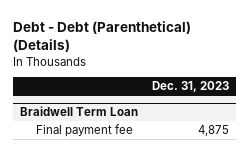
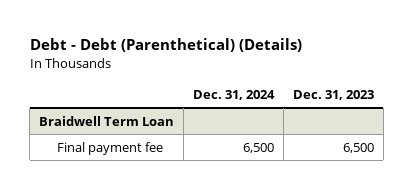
- | Dec. 31, 2023
+ | Dec. 31, 2024 | Dec. 31, 2023
@ Braidwell Term Loan
- Final payment fee | 4,875
+ Final payment fee | 6,500 | 6,500

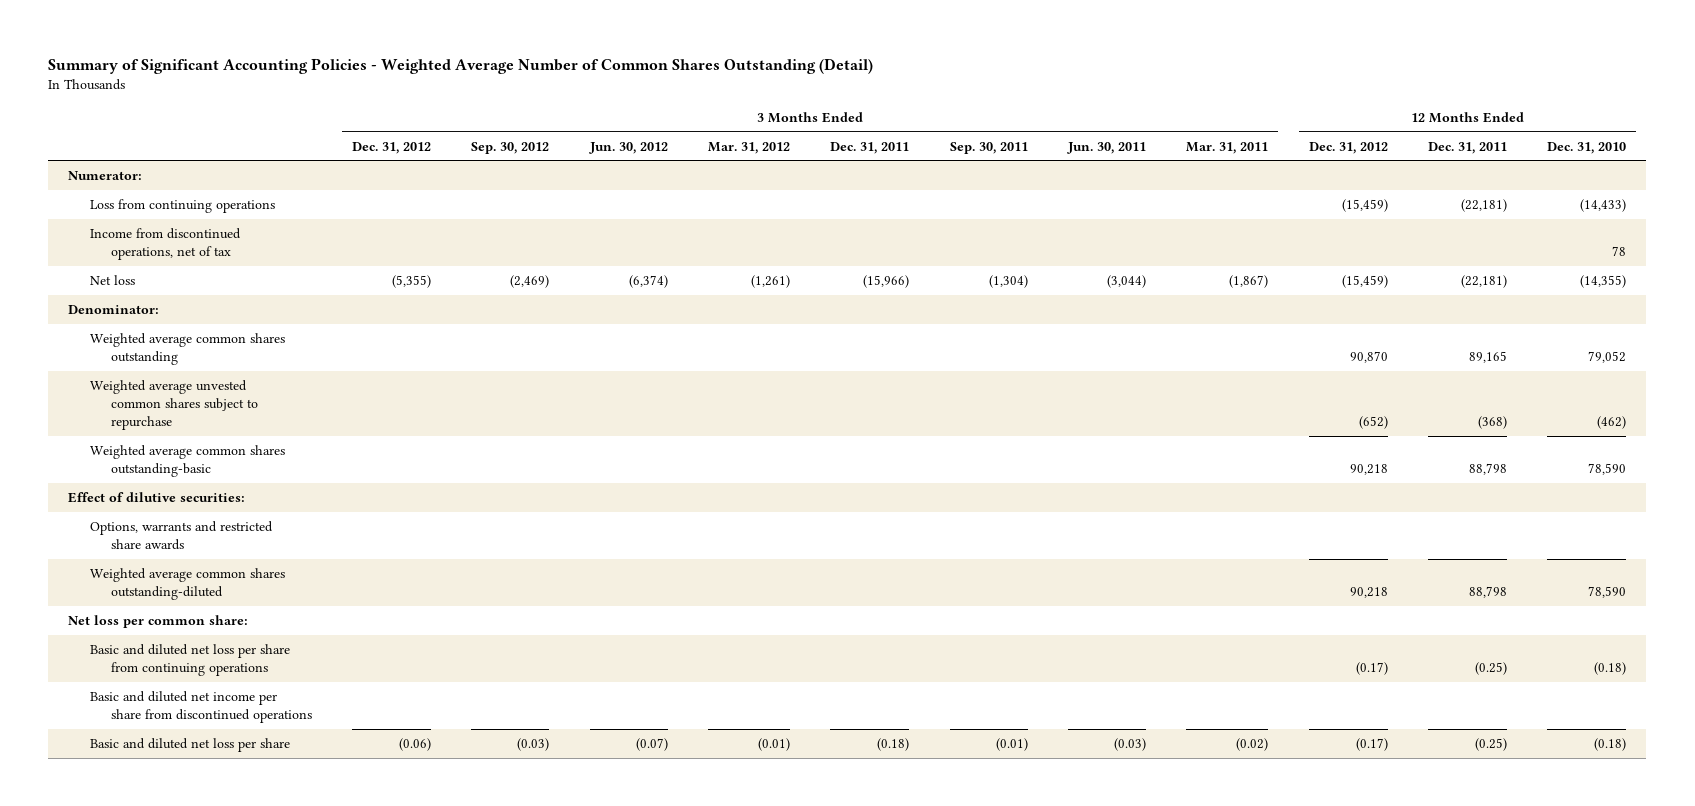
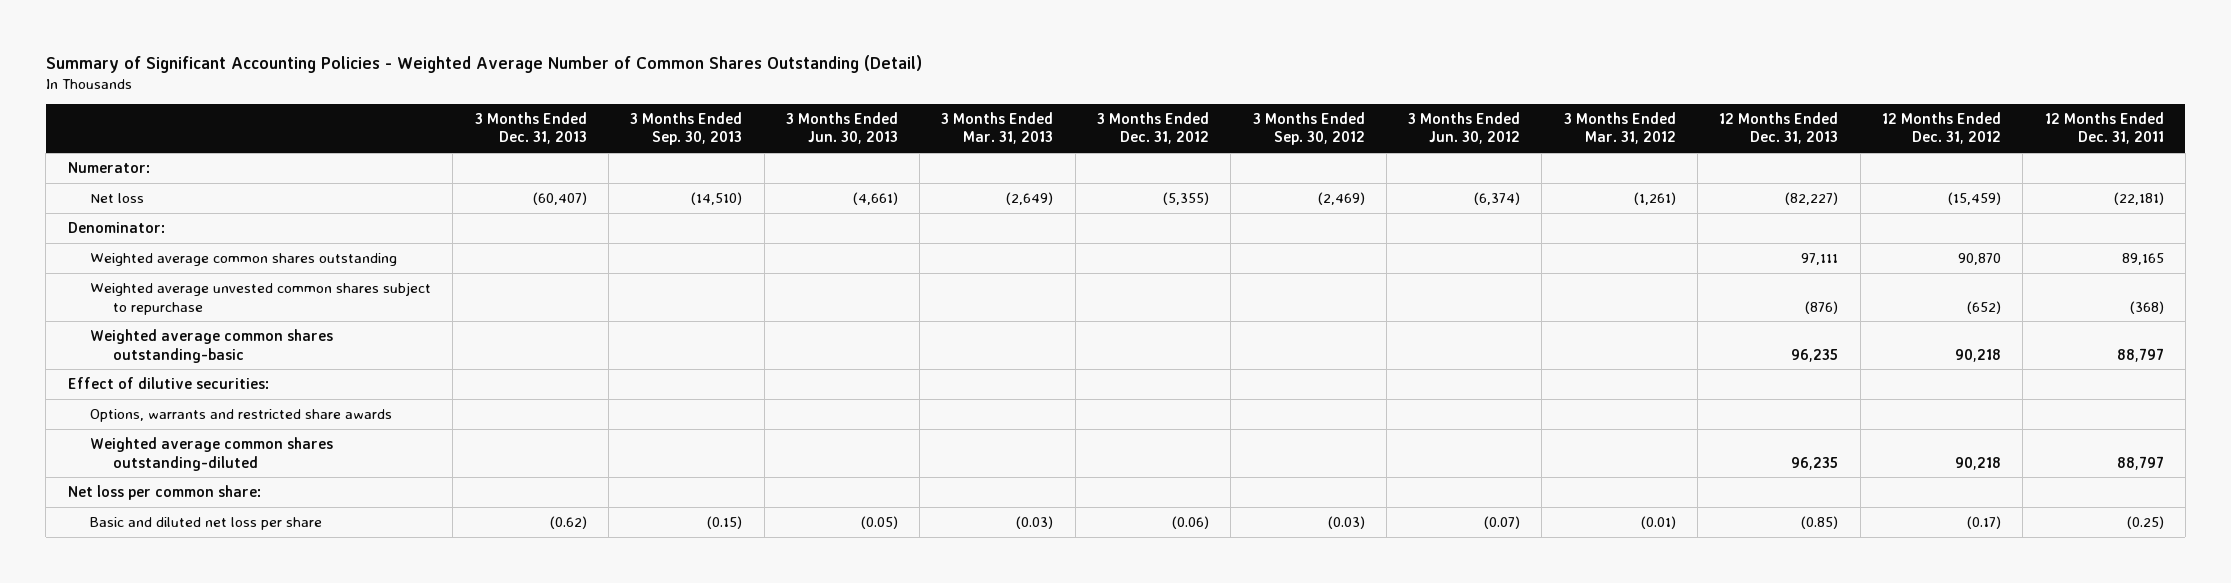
- | 3 Months Ended Dec. 31, 2012 | 3 Months Ended Sep. 30, 2012 | 3 Months Ended Jun. 30, 2012 | 3 Months Ended Mar. 31, 2012 | 3 Months Ended Dec. 31, 2011 | 3 Months Ended Sep. 30, 2011 | 3 Months Ended Jun. 30, 2011 | 3 Months Ended Mar. 31, 2011 | 12 Months Ended Dec. 31, 2012 | 12 Months Ended Dec. 31, 2011 | 12 Months Ended Dec. 31, 2010
+ | 3 Months Ended Dec. 31, 2013 | 3 Months Ended Sep. 30, 2013 | 3 Months Ended Jun. 30, 2013 | 3 Months Ended Mar. 31, 2013 | 3 Months Ended Dec. 31, 2012 | 3 Months Ended Sep. 30, 2012 | 3 Months Ended Jun. 30, 2012 | 3 Months Ended Mar. 31, 2012 | 12 Months Ended Dec. 31, 2013 | 12 Months Ended Dec. 31, 2012 | 12 Months Ended Dec. 31, 2011
- Loss from continuing operations | | | | | | | | | (15,459) | (22,181) | (14,433)
- Income from discontinued operations, net of tax | | | | | | | | | | | 78
- Weighted average common shares outstanding-basic | | | | | | | | | 90,218 | 88,798 | 78,590
+ Weighted average common shares outstanding-basic | | | | | | | | | 96,235 | 90,218 | 88,797
- Weighted average common shares outstanding-diluted | | | | | | | | | 90,218 | 88,798 | 78,590
+ Weighted average common shares outstanding-diluted | | | | | | | | | 96,235 | 90,218 | 88,797
- Basic and diluted net loss per share from continuing operations | | | | | | | | | (0.17) | (0.25) | (0.18)
- Basic and diluted net income per share from discontinued operations

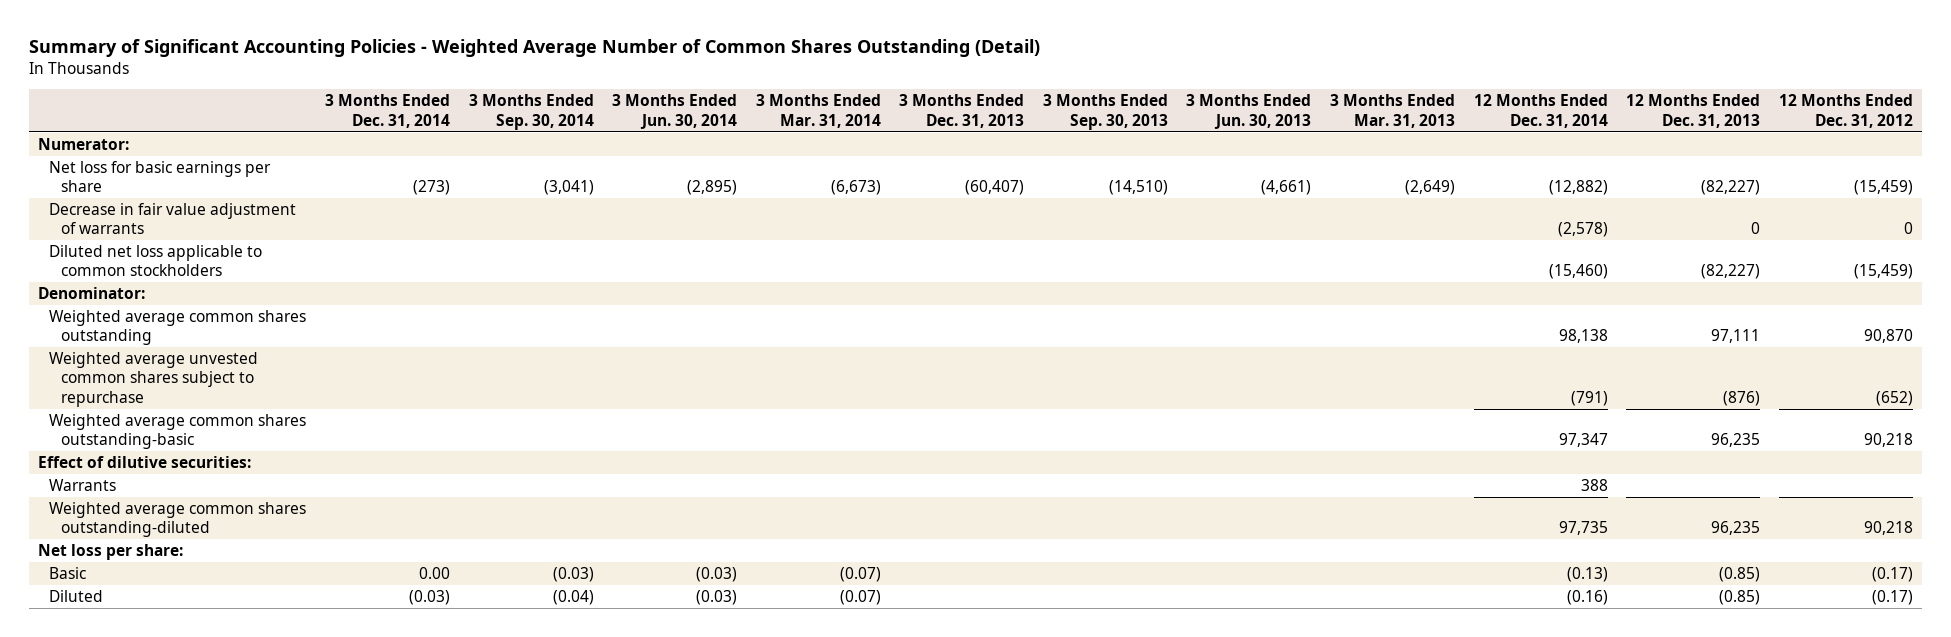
- | 3 Months Ended Dec. 31, 2013 | 3 Months Ended Sep. 30, 2013 | 3 Months Ended Jun. 30, 2013 | 3 Months Ended Mar. 31, 2013 | 3 Months Ended Dec. 31, 2012 | 3 Months Ended Sep. 30, 2012 | 3 Months Ended Jun. 30, 2012 | 3 Months Ended Mar. 31, 2012 | 12 Months Ended Dec. 31, 2013 | 12 Months Ended Dec. 31, 2012 | 12 Months Ended Dec. 31, 2011
+ | 3 Months Ended Dec. 31, 2014 | 3 Months Ended Sep. 30, 2014 | 3 Months Ended Jun. 30, 2014 | 3 Months Ended Mar. 31, 2014 | 3 Months Ended Dec. 31, 2013 | 3 Months Ended Sep. 30, 2013 | 3 Months Ended Jun. 30, 2013 | 3 Months Ended Mar. 31, 2013 | 12 Months Ended Dec. 31, 2014 | 12 Months Ended Dec. 31, 2013 | 12 Months Ended Dec. 31, 2012
- Net loss | (60,407) | (14,510) | (4,661) | (2,649) | (5,355) | (2,469) | (6,374) | (1,261) | (82,227) | (15,459) | (22,181)
+ Net loss for basic earnings per share | (273) | (3,041) | (2,895) | (6,673) | (60,407) | (14,510) | (4,661) | (2,649) | (12,882) | (82,227) | (15,459)
+ Decrease in fair value adjustment of warrants | | | | | | | | | (2,578) | 0 | 0
+ Diluted net loss applicable to common stockholders | | | | | | | | | (15,460) | (82,227) | (15,459)
- Options, warrants and restricted share awards
+ Warrants | | | | | | | | | 388 | |
- Net loss per common share:
- Basic and diluted net loss per share | (0.62) | (0.15) | (0.05) | (0.03) | (0.06) | (0.03) | (0.07) | (0.01) | (0.85) | (0.17) | (0.25)
+ Net loss per share:
+ Basic | 0.00 | (0.03) | (0.03) | (0.07) | | | | | (0.13) | (0.85) | (0.17)
+ Diluted | (0.03) | (0.04) | (0.03) | (0.07) | | | | | (0.16) | (0.85) | (0.17)

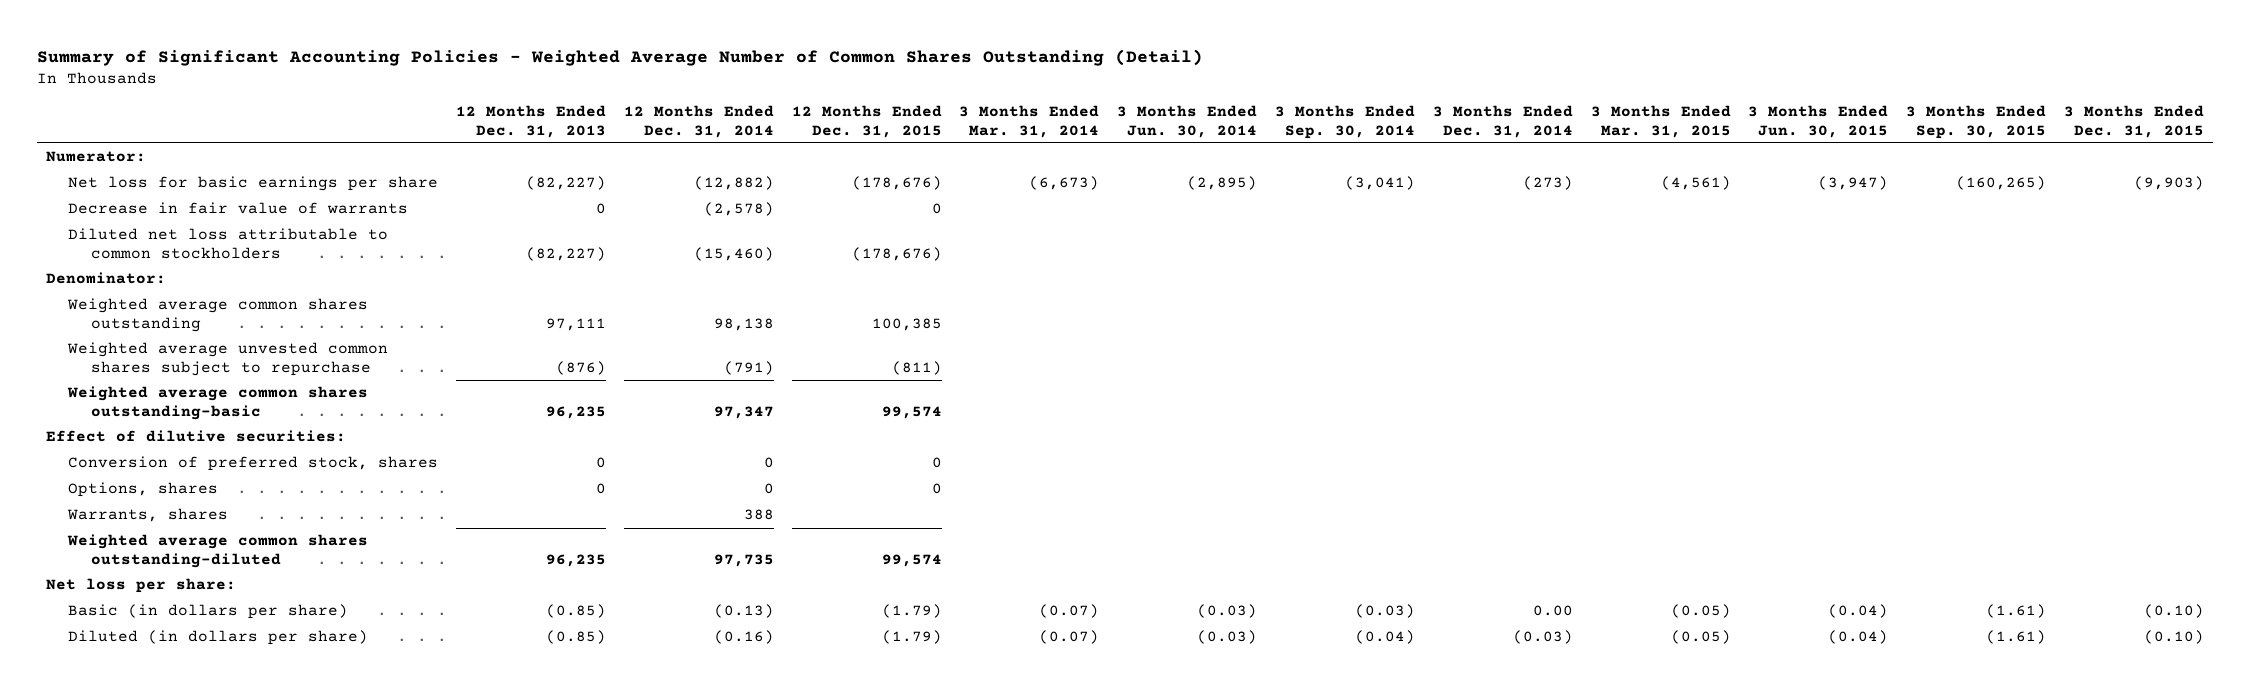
- | 3 Months Ended Dec. 31, 2014 | 3 Months Ended Sep. 30, 2014 | 3 Months Ended Jun. 30, 2014 | 3 Months Ended Mar. 31, 2014 | 3 Months Ended Dec. 31, 2013 | 3 Months Ended Sep. 30, 2013 | 3 Months Ended Jun. 30, 2013 | 3 Months Ended Mar. 31, 2013 | 12 Months Ended Dec. 31, 2014 | 12 Months Ended Dec. 31, 2013 | 12 Months Ended Dec. 31, 2012
+ | 12 Months Ended Dec. 31, 2013 | 12 Months Ended Dec. 31, 2014 | 12 Months Ended Dec. 31, 2015 | 3 Months Ended Mar. 31, 2014 | 3 Months Ended Jun. 30, 2014 | 3 Months Ended Sep. 30, 2014 | 3 Months Ended Dec. 31, 2014 | 3 Months Ended Mar. 31, 2015 | 3 Months Ended Jun. 30, 2015 | 3 Months Ended Sep. 30, 2015 | 3 Months Ended Dec. 31, 2015
- Decrease in fair value adjustment of warrants | | | | | | | | | (2,578) | 0 | 0
- Diluted net loss applicable to common stockholders | | | | | | | | | (15,460) | (82,227) | (15,459)
+ Decrease in fair value of warrants | 0 | (2,578) | 0 | | | | | | | |
+ Diluted net loss attributable to common stockholders | (82,227) | (15,460) | (178,676) | | | | | | | |
- Warrants | | | | | | | | | 388 | |
+ Conversion of preferred stock, shares | 0 | 0 | 0 | | | | | | | |
+ Options, shares | 0 | 0 | 0 | | | | | | | |
+ Warrants, shares | | 388 | | | | | | | | |
- Basic | 0.00 | (0.03) | (0.03) | (0.07) | | | | | (0.13) | (0.85) | (0.17)
- Diluted | (0.03) | (0.04) | (0.03) | (0.07) | | | | | (0.16) | (0.85) | (0.17)
+ Basic (in dollars per share) | (0.85) | (0.13) | (1.79) | (0.07) | (0.03) | (0.03) | 0.00 | (0.05) | (0.04) | (1.61) | (0.10)
+ Diluted (in dollars per share) | (0.85) | (0.16) | (1.79) | (0.07) | (0.03) | (0.04) | (0.03) | (0.05) | (0.04) | (1.61) | (0.10)

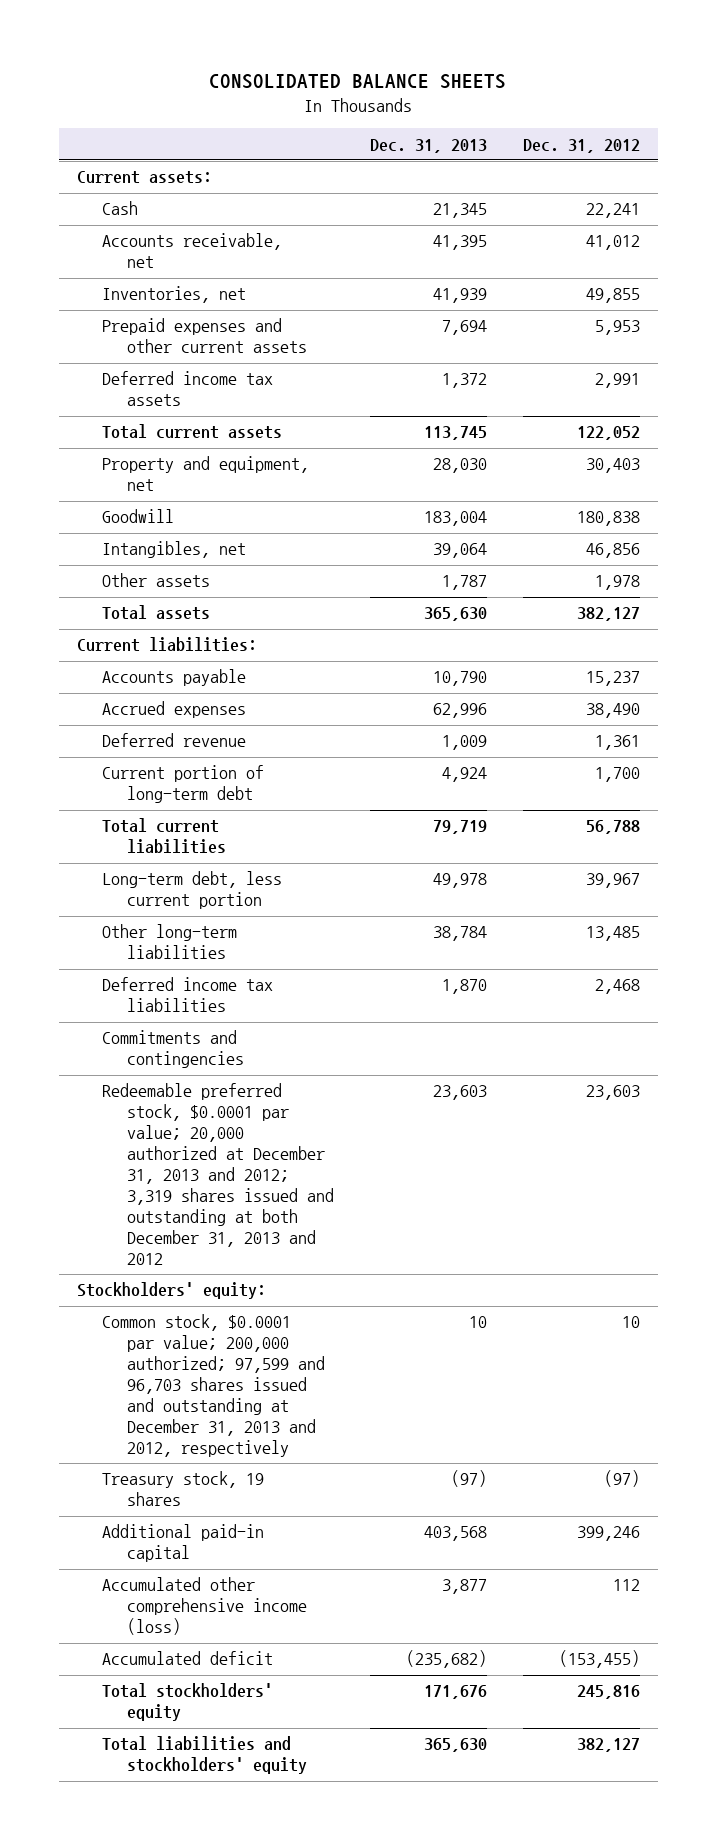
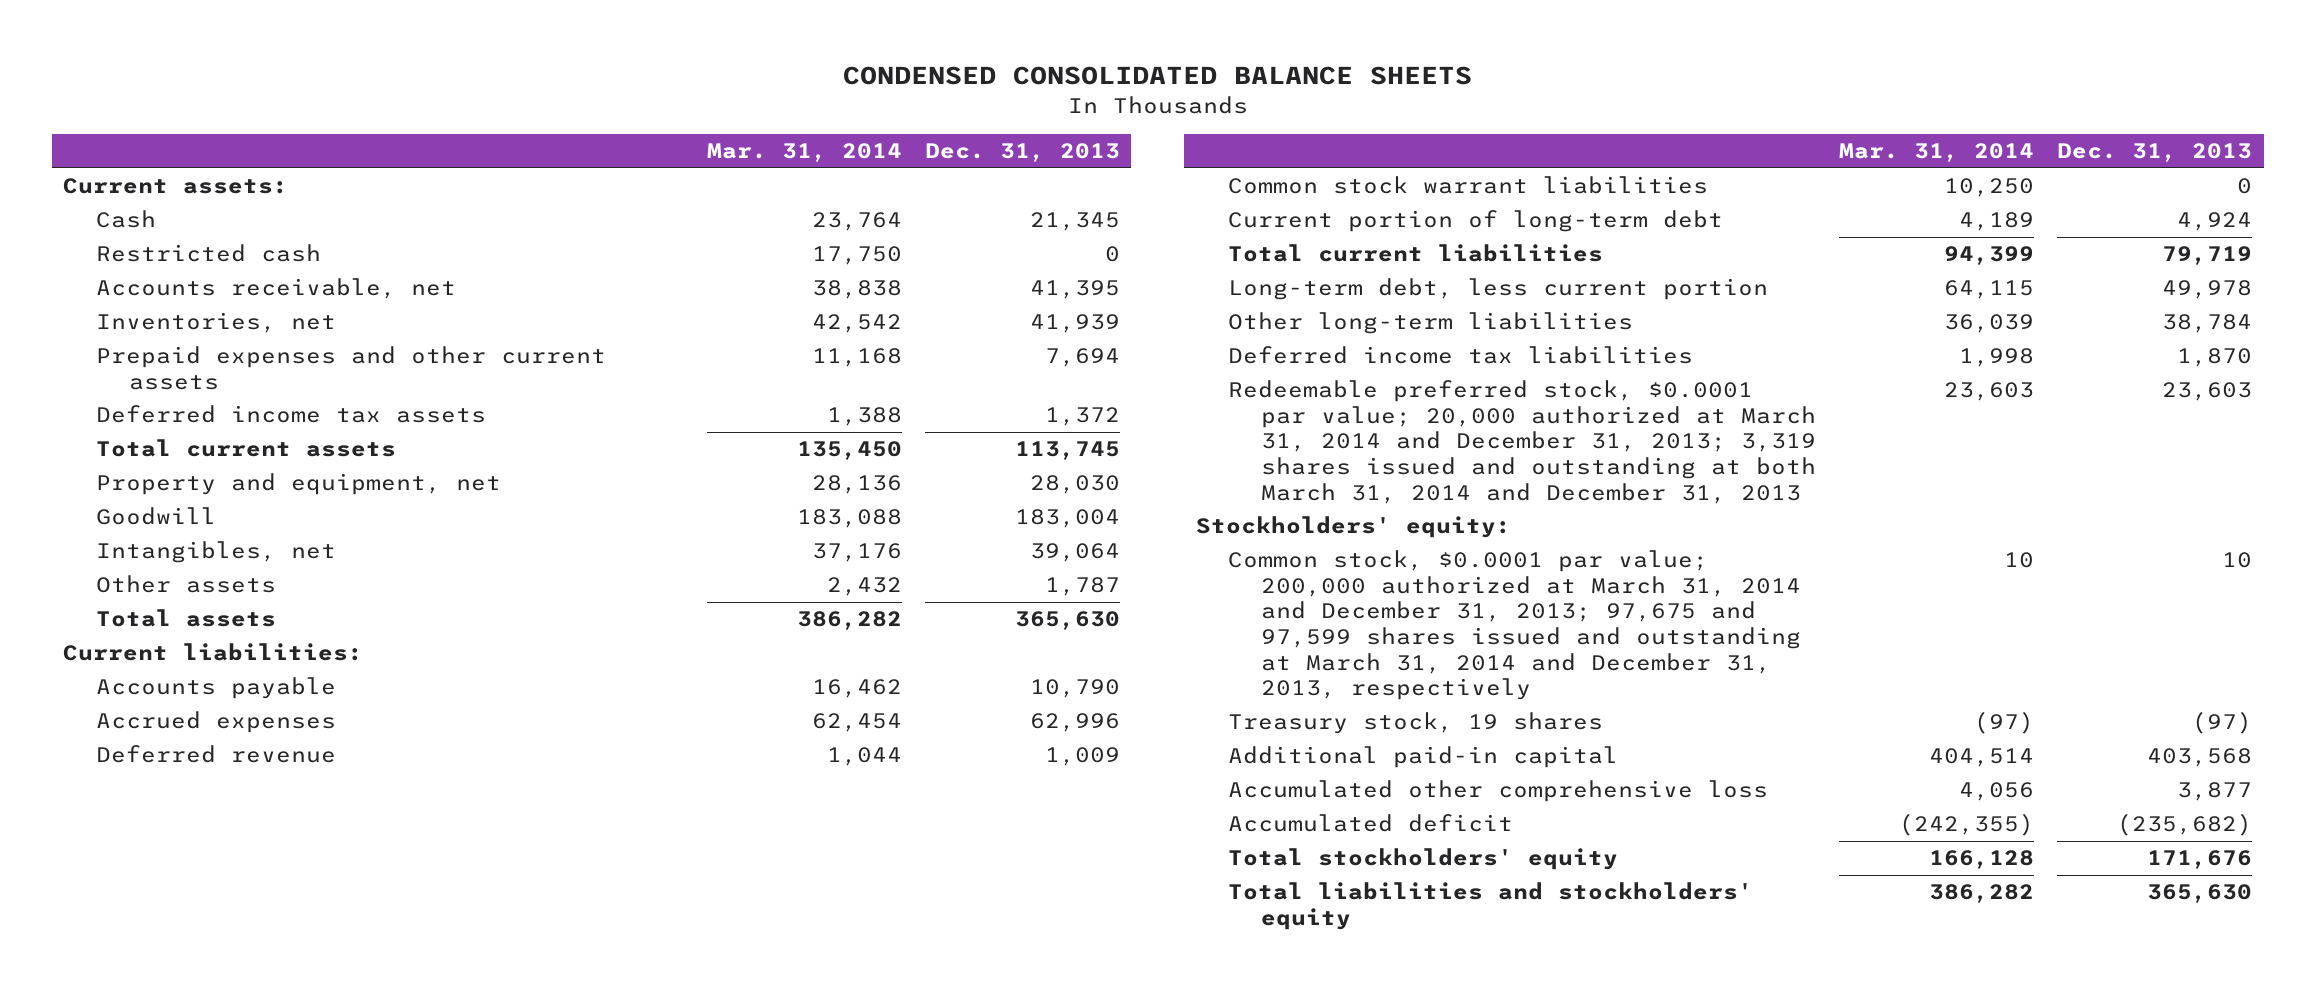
- CONSOLIDATED BALANCE SHEETS
+ CONDENSED CONSOLIDATED BALANCE SHEETS
- | Dec. 31, 2013 | Dec. 31, 2012
+ | Mar. 31, 2014 | Dec. 31, 2013
+ Restricted cash | 17,750 | 0
+ Common stock warrant liabilities | 10,250 | 0
- Commitments and contingencies
- Redeemable preferred stock, $0.0001 par value; 20,000 authorized at December 31, 2013 and 2012; 3,319 shares issued and outstanding at both December 31, 2013 and 2012 | 23,603 | 23,603
+ Redeemable preferred stock, $0.0001 par value; 20,000 authorized at March 31, 2014 and December 31, 2013; 3,319 shares issued and outstanding at both March 31, 2014 and December 31, 2013 | 23,603 | 23,603
- Common stock, $0.0001 par value; 200,000 authorized; 97,599 and 96,703 shares issued and outstanding at December 31, 2013 and 2012, respectively | 10 | 10
+ Common stock, $0.0001 par value; 200,000 authorized at March 31, 2014 and December 31, 2013; 97,675 and 97,599 shares issued and outstanding at March 31, 2014 and December 31, 2013, respectively | 10 | 10
- Accumulated other comprehensive income (loss) | 3,877 | 112
+ Accumulated other comprehensive loss | 4,056 | 3,877

